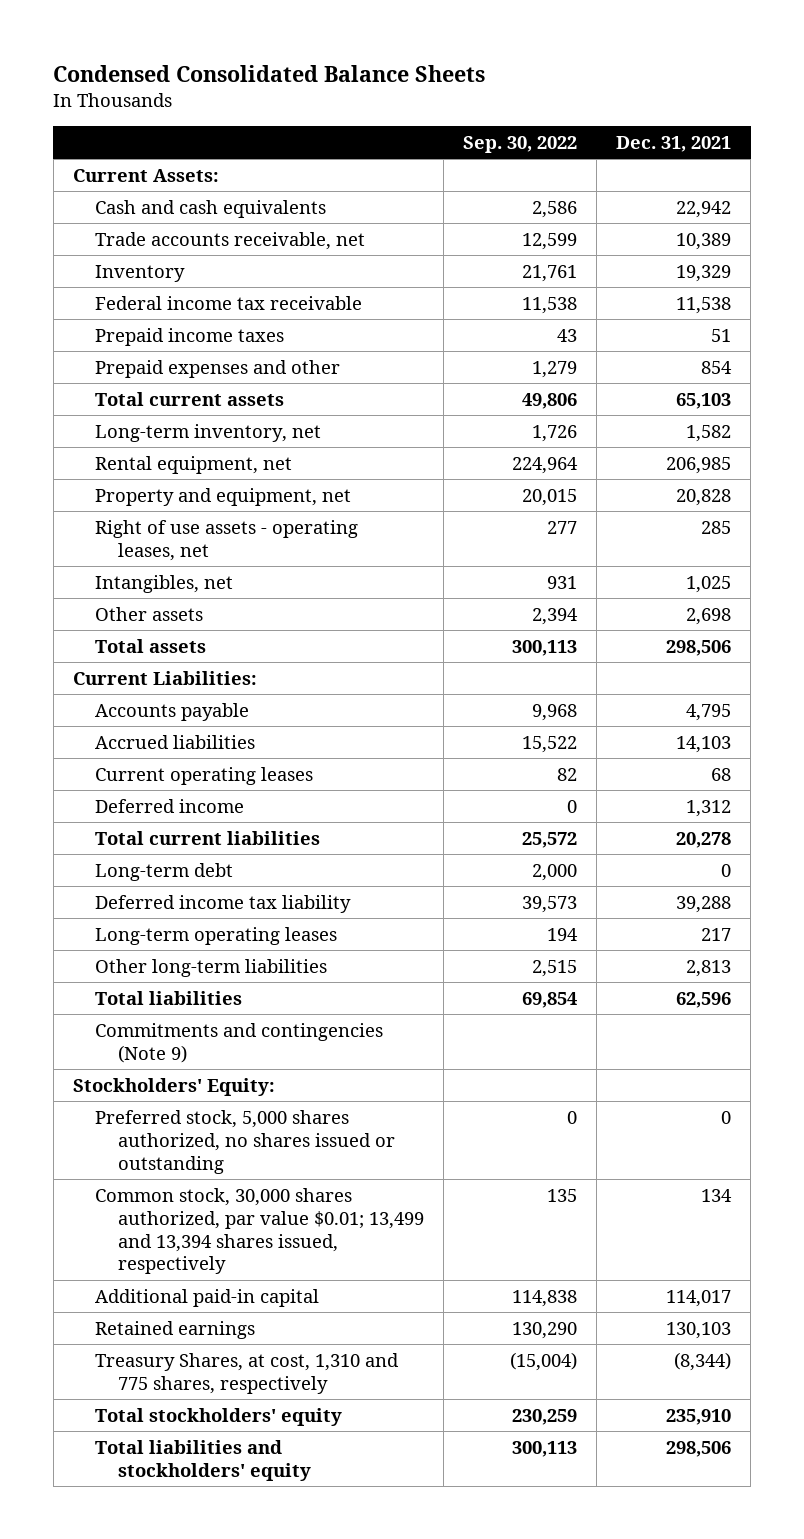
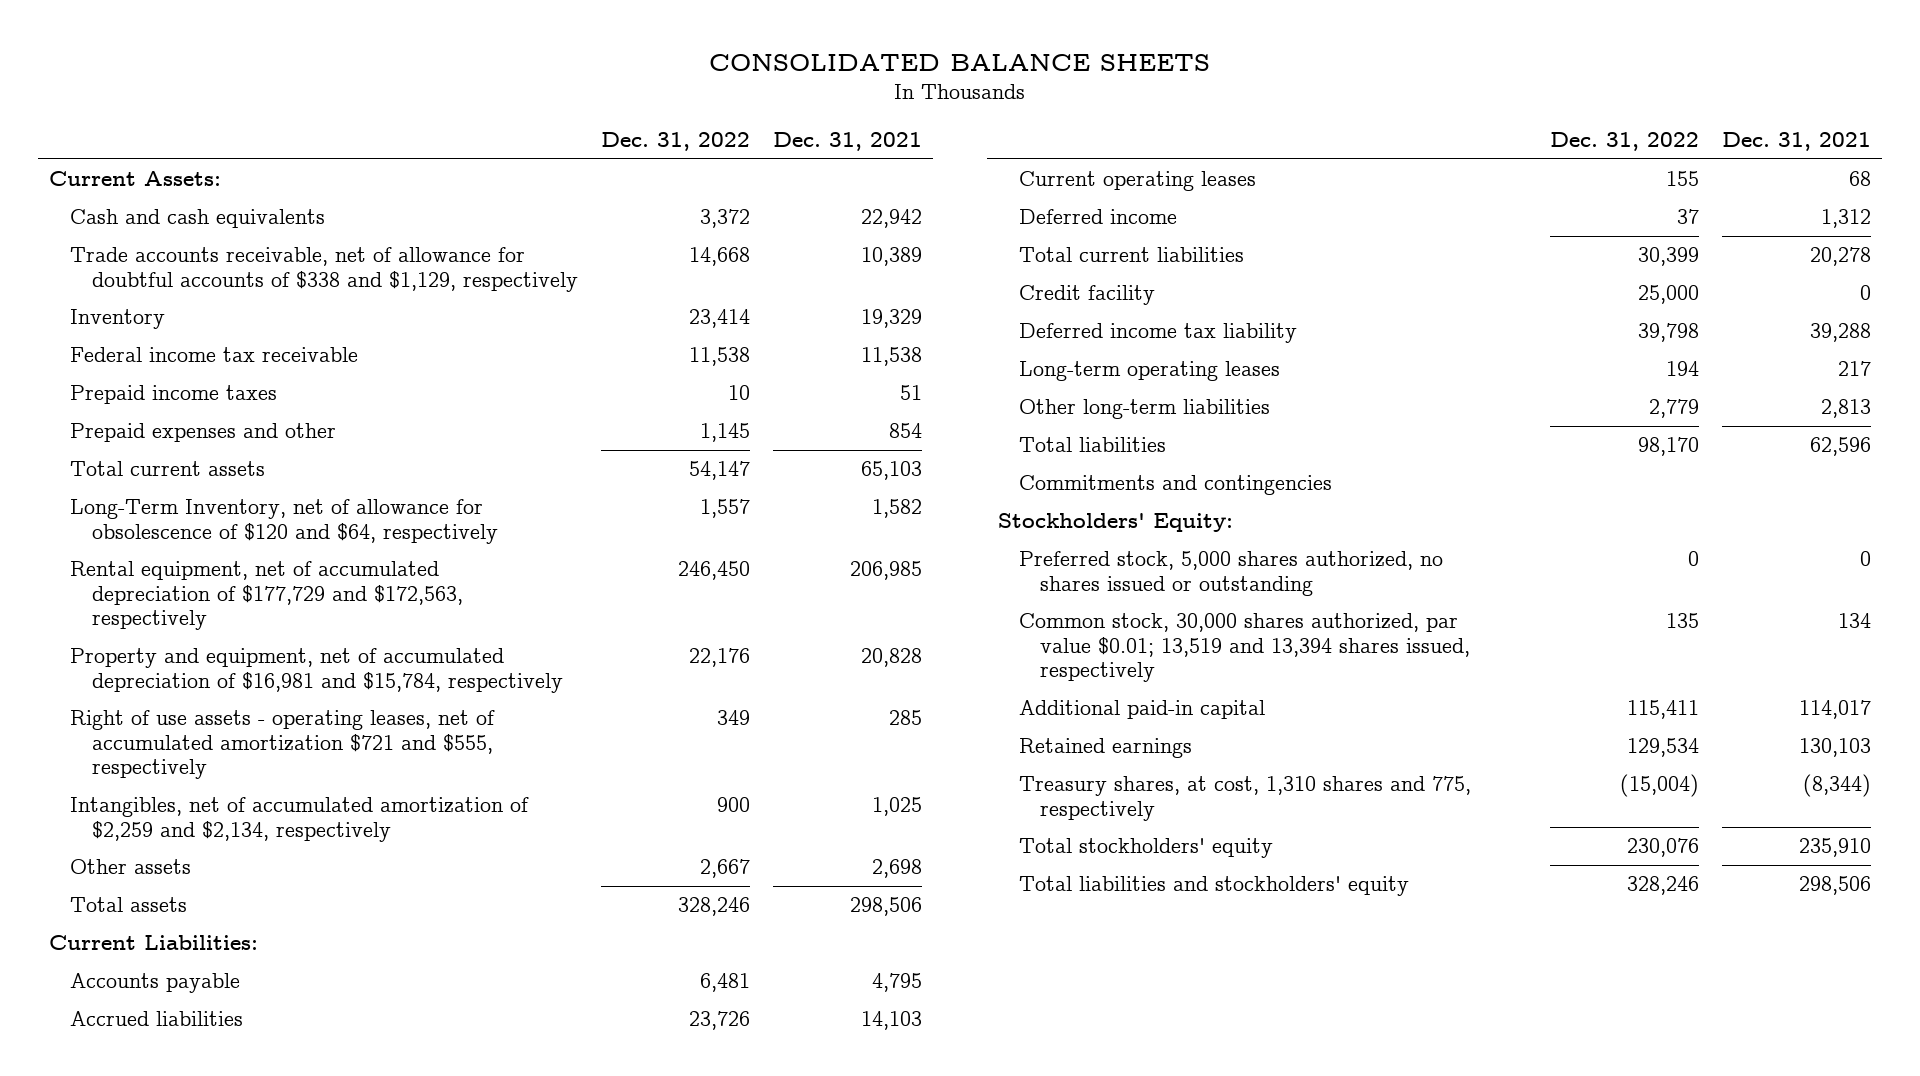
- Condensed Consolidated Balance Sheets
+ CONSOLIDATED BALANCE SHEETS
- | Sep. 30, 2022 | Dec. 31, 2021
+ | Dec. 31, 2022 | Dec. 31, 2021
- Trade accounts receivable, net | 12,599 | 10,389
+ Trade accounts receivable, net of allowance for doubtful accounts of $338 and $1,129, respectively | 14,668 | 10,389
- Long-term inventory, net | 1,726 | 1,582
- Rental equipment, net | 224,964 | 206,985
- Property and equipment, net | 20,015 | 20,828
- Right of use assets - operating leases, net | 277 | 285
- Intangibles, net | 931 | 1,025
+ Long-Term Inventory, net of allowance for obsolescence of $120 and $64, respectively | 1,557 | 1,582
+ Rental equipment, net of accumulated depreciation of $177,729 and $172,563, respectively | 246,450 | 206,985
+ Property and equipment, net of accumulated depreciation of $16,981 and $15,784, respectively | 22,176 | 20,828
+ Right of use assets - operating leases, net of accumulated amortization $721 and $555, respectively | 349 | 285
+ Intangibles, net of accumulated amortization of $2,259 and $2,134, respectively | 900 | 1,025
- Long-term debt | 2,000 | 0
+ Credit facility | 25,000 | 0
- Commitments and contingencies (Note 9)
+ Commitments and contingencies
- Common stock, 30,000 shares authorized, par value $0.01; 13,499 and 13,394 shares issued, respectively | 135 | 134
+ Common stock, 30,000 shares authorized, par value $0.01; 13,519 and 13,394 shares issued, respectively | 135 | 134
- Treasury Shares, at cost, 1,310 and 775 shares, respectively | (15,004) | (8,344)
+ Treasury shares, at cost, 1,310 shares and 775, respectively | (15,004) | (8,344)

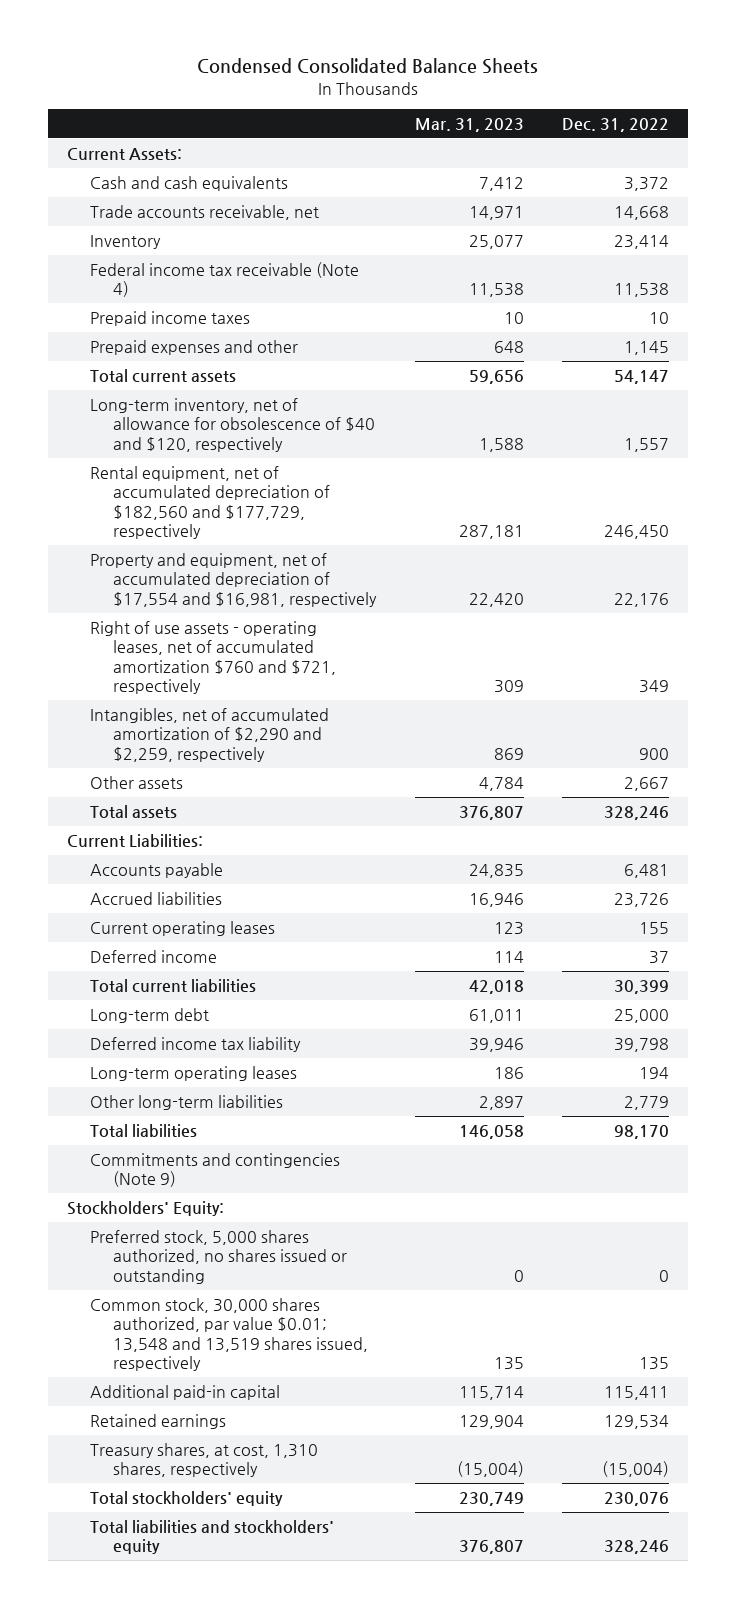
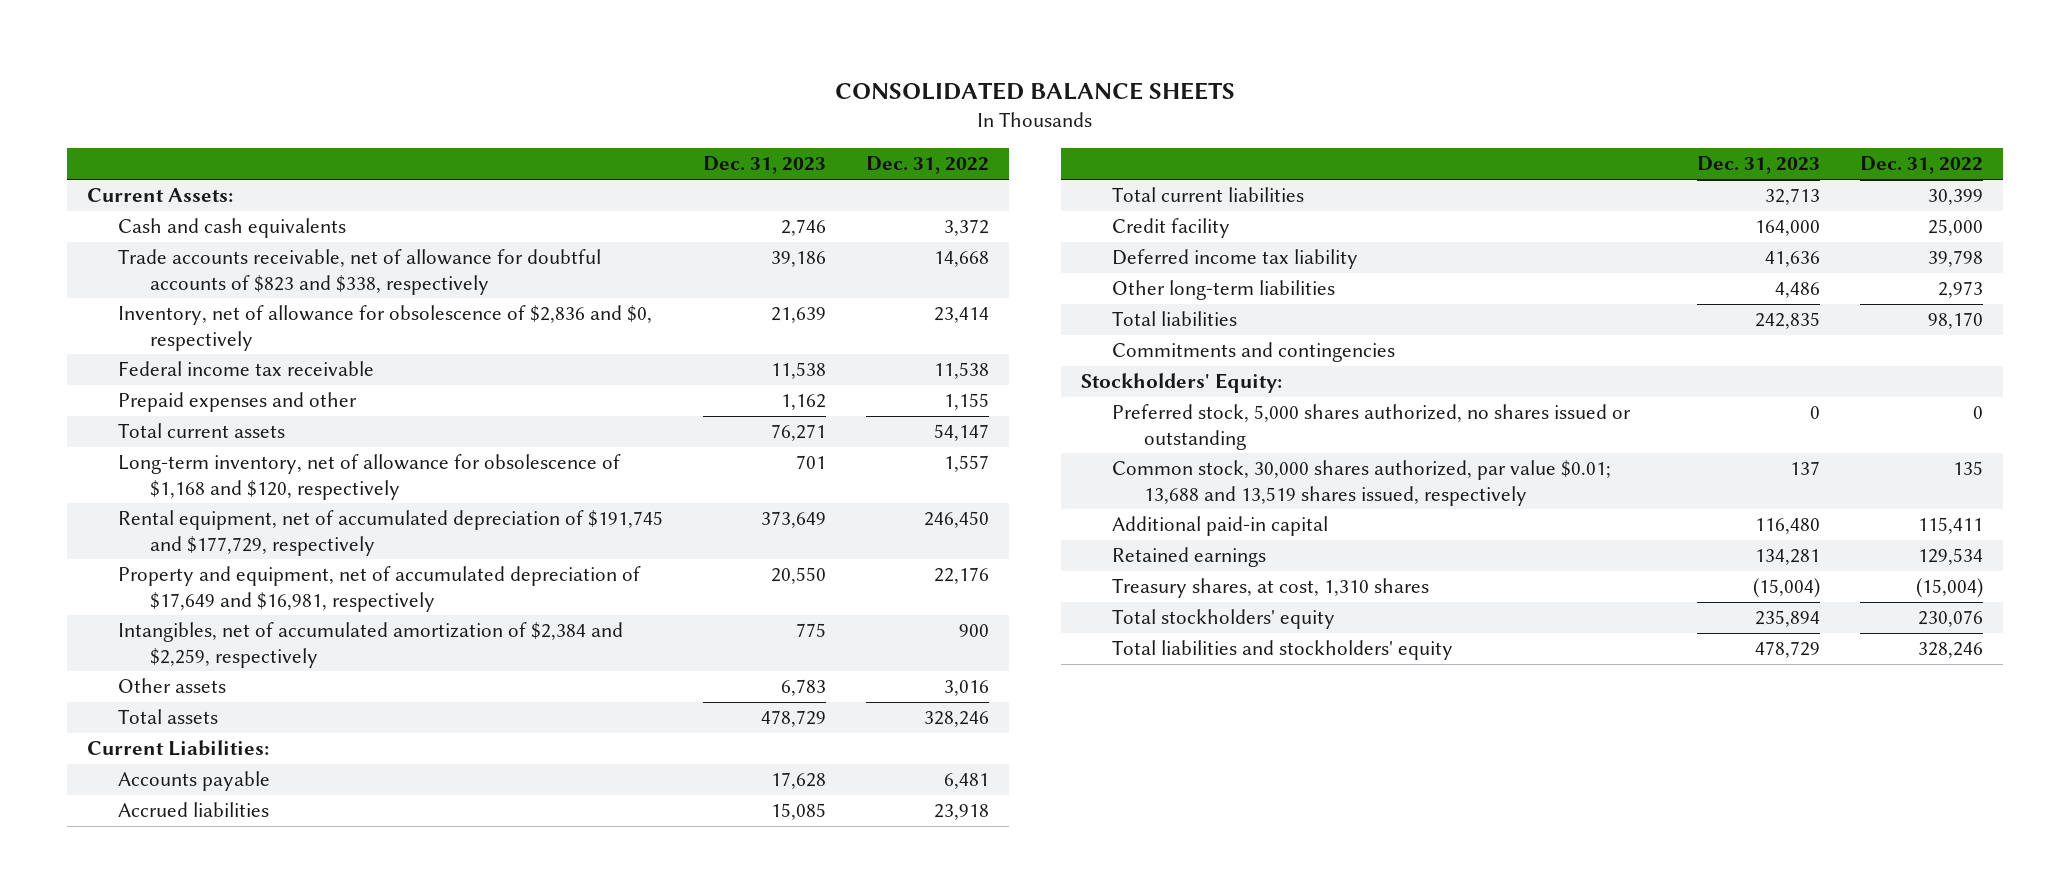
- Condensed Consolidated Balance Sheets
+ CONSOLIDATED BALANCE SHEETS
- | Mar. 31, 2023 | Dec. 31, 2022
+ | Dec. 31, 2023 | Dec. 31, 2022
- Trade accounts receivable, net | 14,971 | 14,668
- Inventory | 25,077 | 23,414
- Federal income tax receivable (Note 4) | 11,538 | 11,538
- Prepaid income taxes | 10 | 10
- Prepaid expenses and other | 648 | 1,145
+ Trade accounts receivable, net of allowance for doubtful accounts of $823 and $338, respectively | 39,186 | 14,668
+ Inventory, net of allowance for obsolescence of $2,836 and $0, respectively | 21,639 | 23,414
+ Federal income tax receivable | 11,538 | 11,538
+ Prepaid expenses and other | 1,162 | 1,155
- Long-term inventory, net of allowance for obsolescence of $40 and $120, respectively | 1,588 | 1,557
- Rental equipment, net of accumulated depreciation of $182,560 and $177,729, respectively | 287,181 | 246,450
- Property and equipment, net of accumulated depreciation of $17,554 and $16,981, respectively | 22,420 | 22,176
- Right of use assets - operating leases, net of accumulated amortization $760 and $721, respectively | 309 | 349
- Intangibles, net of accumulated amortization of $2,290 and $2,259, respectively | 869 | 900
- Other assets | 4,784 | 2,667
+ Long-term inventory, net of allowance for obsolescence of $1,168 and $120, respectively | 701 | 1,557
+ Rental equipment, net of accumulated depreciation of $191,745 and $177,729, respectively | 373,649 | 246,450
+ Property and equipment, net of accumulated depreciation of $17,649 and $16,981, respectively | 20,550 | 22,176
+ Intangibles, net of accumulated amortization of $2,384 and $2,259, respectively | 775 | 900
+ Other assets | 6,783 | 3,016
- Accrued liabilities | 16,946 | 23,726
- Current operating leases | 123 | 155
- Deferred income | 114 | 37
+ Accrued liabilities | 15,085 | 23,918
- Long-term debt | 61,011 | 25,000
+ Credit facility | 164,000 | 25,000
- Long-term operating leases | 186 | 194
- Other long-term liabilities | 2,897 | 2,779
+ Other long-term liabilities | 4,486 | 2,973
- Commitments and contingencies (Note 9)
+ Commitments and contingencies
- Common stock, 30,000 shares authorized, par value $0.01; 13,548 and 13,519 shares issued, respectively | 135 | 135
+ Common stock, 30,000 shares authorized, par value $0.01; 13,688 and 13,519 shares issued, respectively | 137 | 135
- Treasury shares, at cost, 1,310 shares, respectively | (15,004) | (15,004)
+ Treasury shares, at cost, 1,310 shares | (15,004) | (15,004)

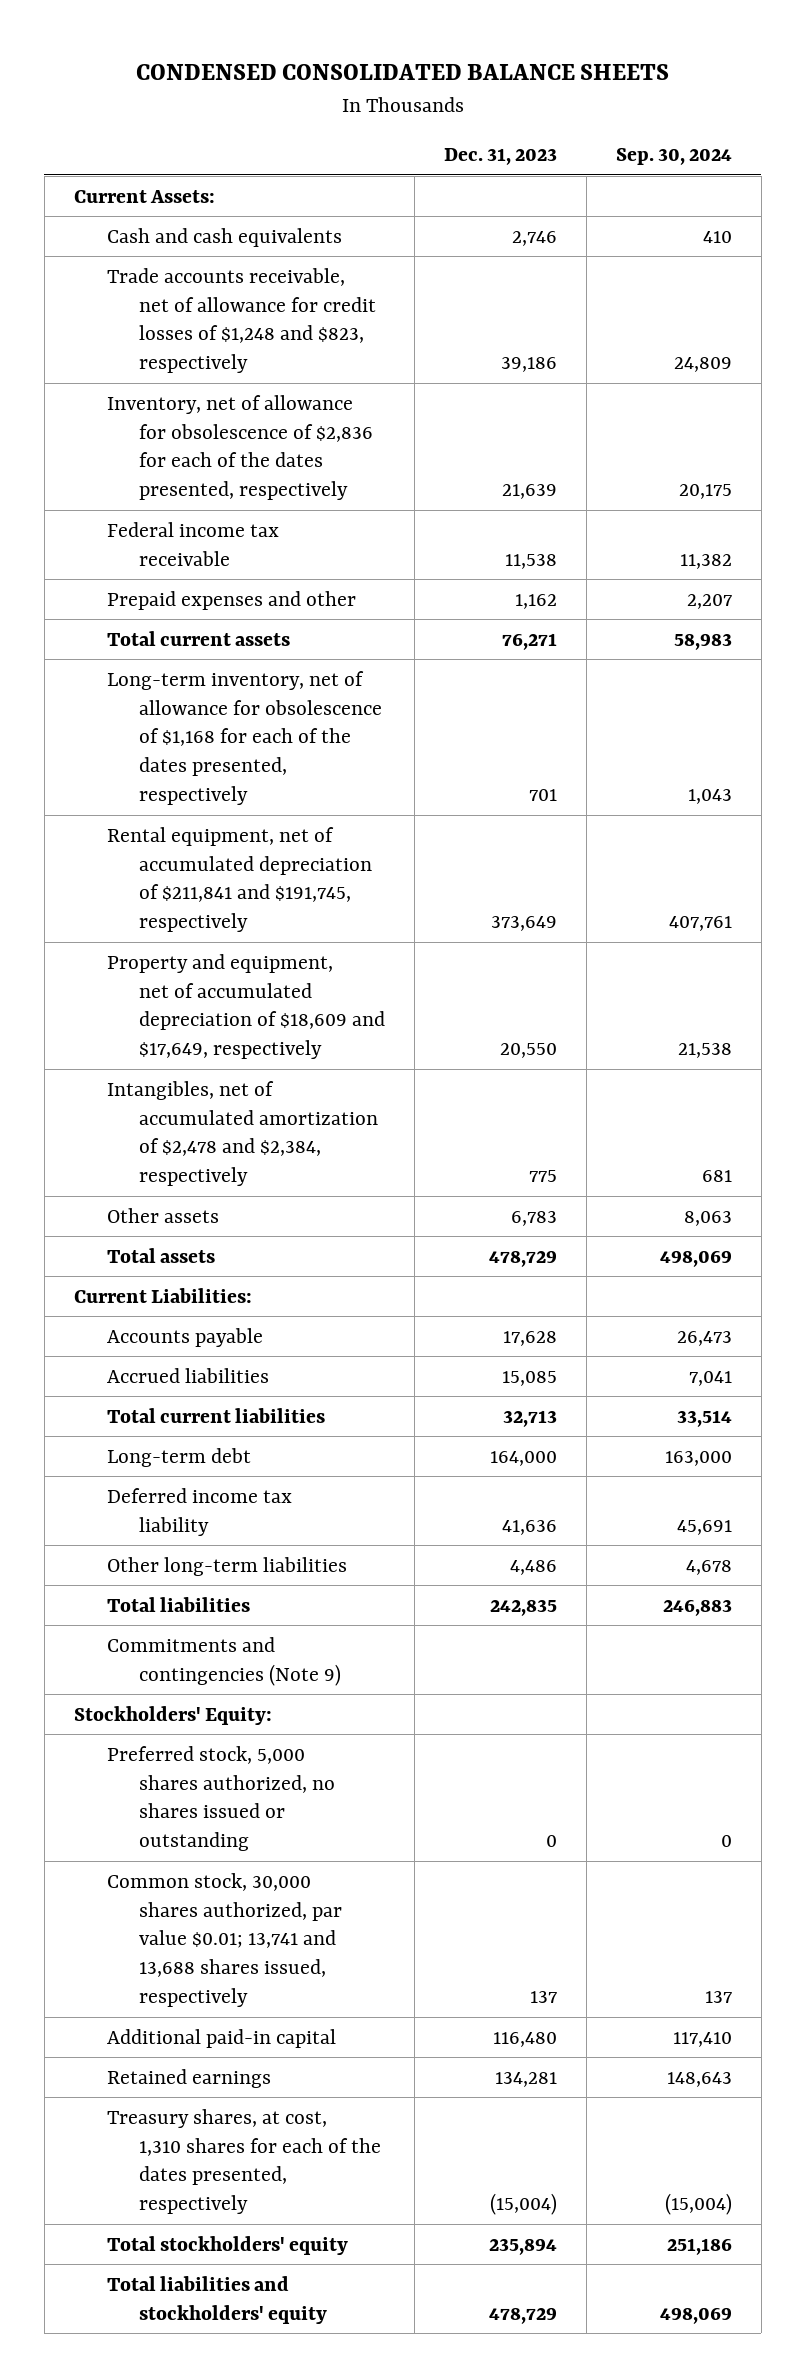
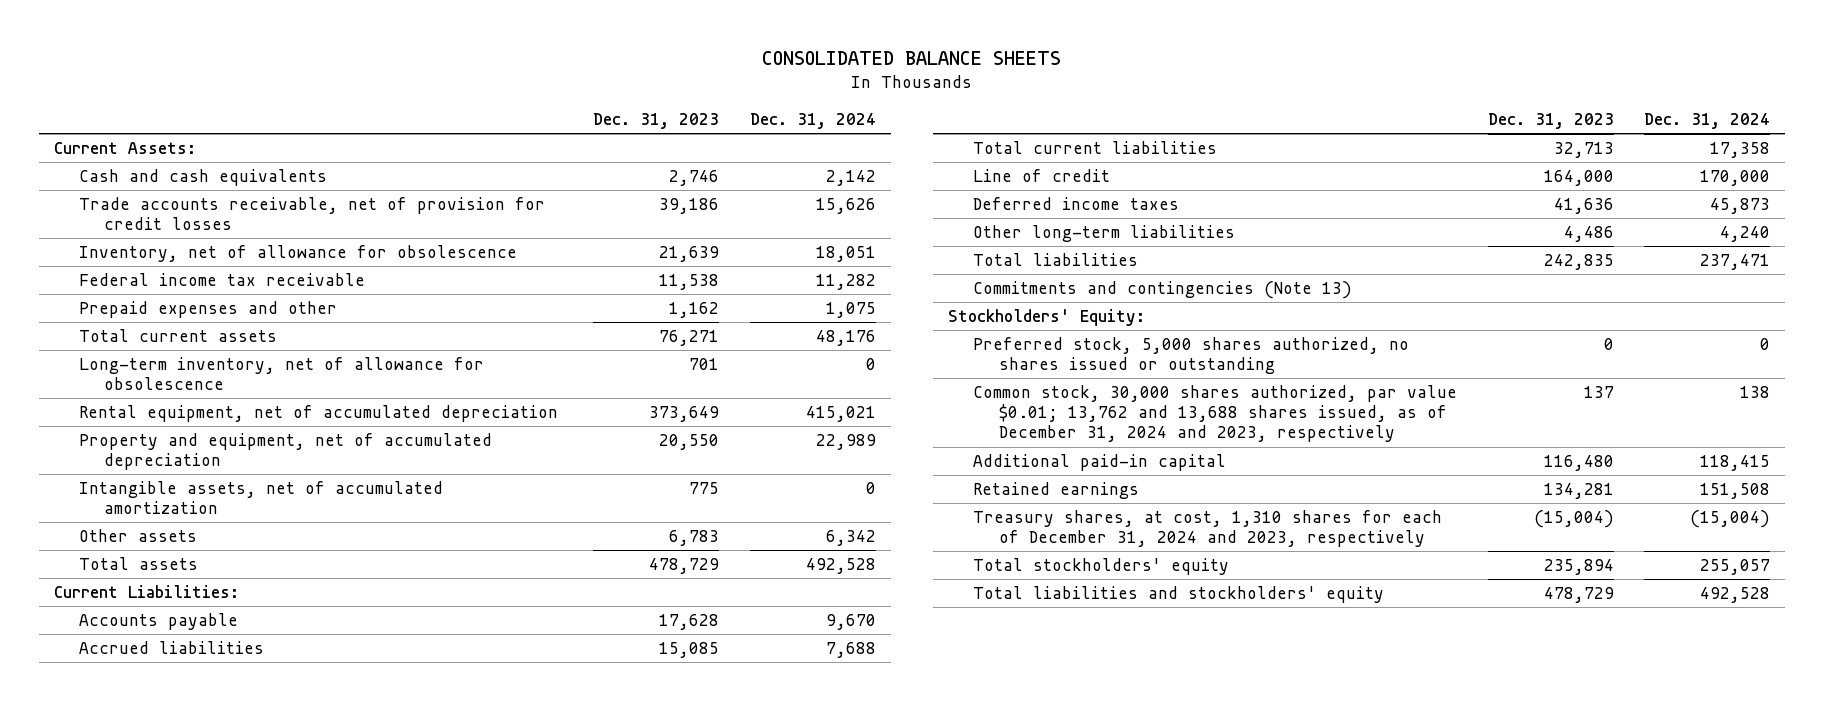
- CONDENSED CONSOLIDATED BALANCE SHEETS
+ CONSOLIDATED BALANCE SHEETS
- | Dec. 31, 2023 | Sep. 30, 2024
+ | Dec. 31, 2023 | Dec. 31, 2024
- Trade accounts receivable, net of allowance for credit losses of $1,248 and $823, respectively | 39,186 | 24,809
- Inventory, net of allowance for obsolescence of $2,836 for each of the dates presented, respectively | 21,639 | 20,175
+ Trade accounts receivable, net of provision for credit losses | 39,186 | 15,626
+ Inventory, net of allowance for obsolescence | 21,639 | 18,051
- Long-term inventory, net of allowance for obsolescence of $1,168 for each of the dates presented, respectively | 701 | 1,043
- Rental equipment, net of accumulated depreciation of $211,841 and $191,745, respectively | 373,649 | 407,761
- Property and equipment, net of accumulated depreciation of $18,609 and $17,649, respectively | 20,550 | 21,538
- Intangibles, net of accumulated amortization of $2,478 and $2,384, respectively | 775 | 681
+ Long-term inventory, net of allowance for obsolescence | 701 | 0
+ Rental equipment, net of accumulated depreciation | 373,649 | 415,021
+ Property and equipment, net of accumulated depreciation | 20,550 | 22,989
+ Intangible assets, net of accumulated amortization | 775 | 0
- Long-term debt | 164,000 | 163,000
- Deferred income tax liability | 41,636 | 45,691
+ Line of credit | 164,000 | 170,000
+ Deferred income taxes | 41,636 | 45,873
- Commitments and contingencies (Note 9)
+ Commitments and contingencies (Note 13)
- Common stock, 30,000 shares authorized, par value $0.01; 13,741 and 13,688 shares issued, respectively | 137 | 137
+ Common stock, 30,000 shares authorized, par value $0.01; 13,762 and 13,688 shares issued, as of December 31, 2024 and 2023, respectively | 137 | 138
- Treasury shares, at cost, 1,310 shares for each of the dates presented, respectively | (15,004) | (15,004)
+ Treasury shares, at cost, 1,310 shares for each of December 31, 2024 and 2023, respectively | (15,004) | (15,004)

